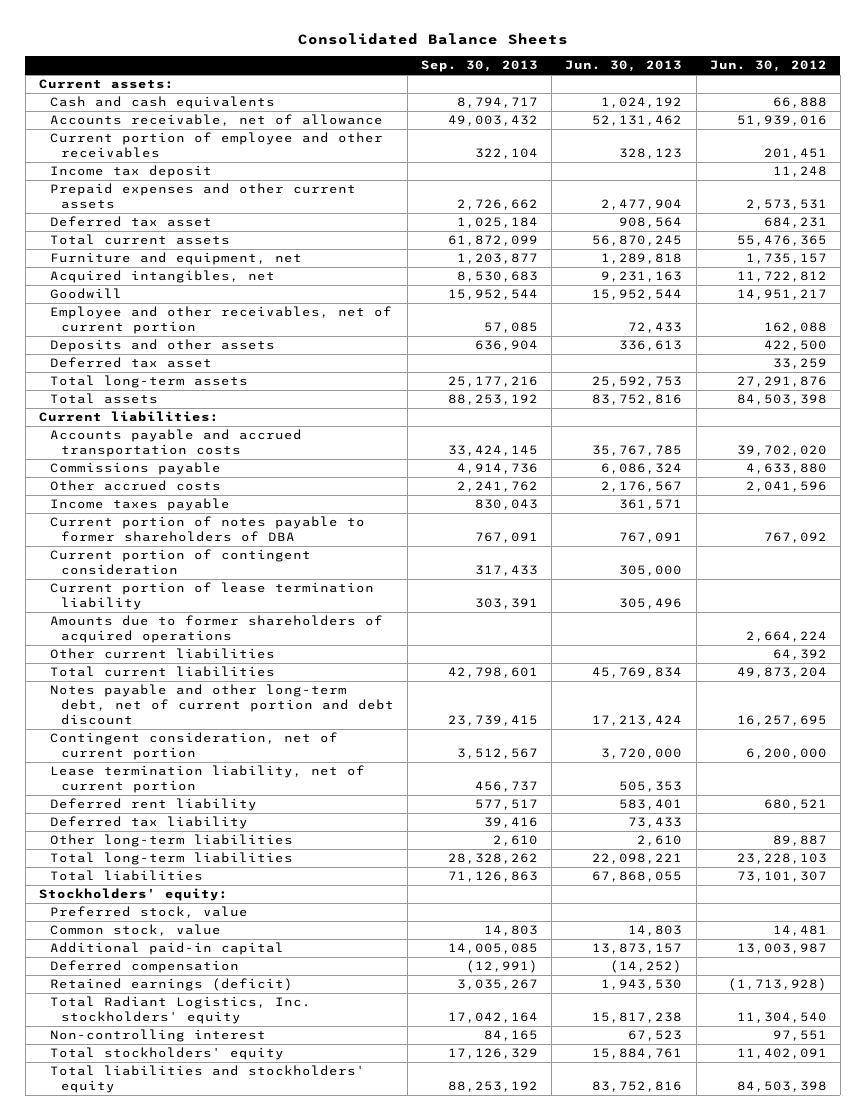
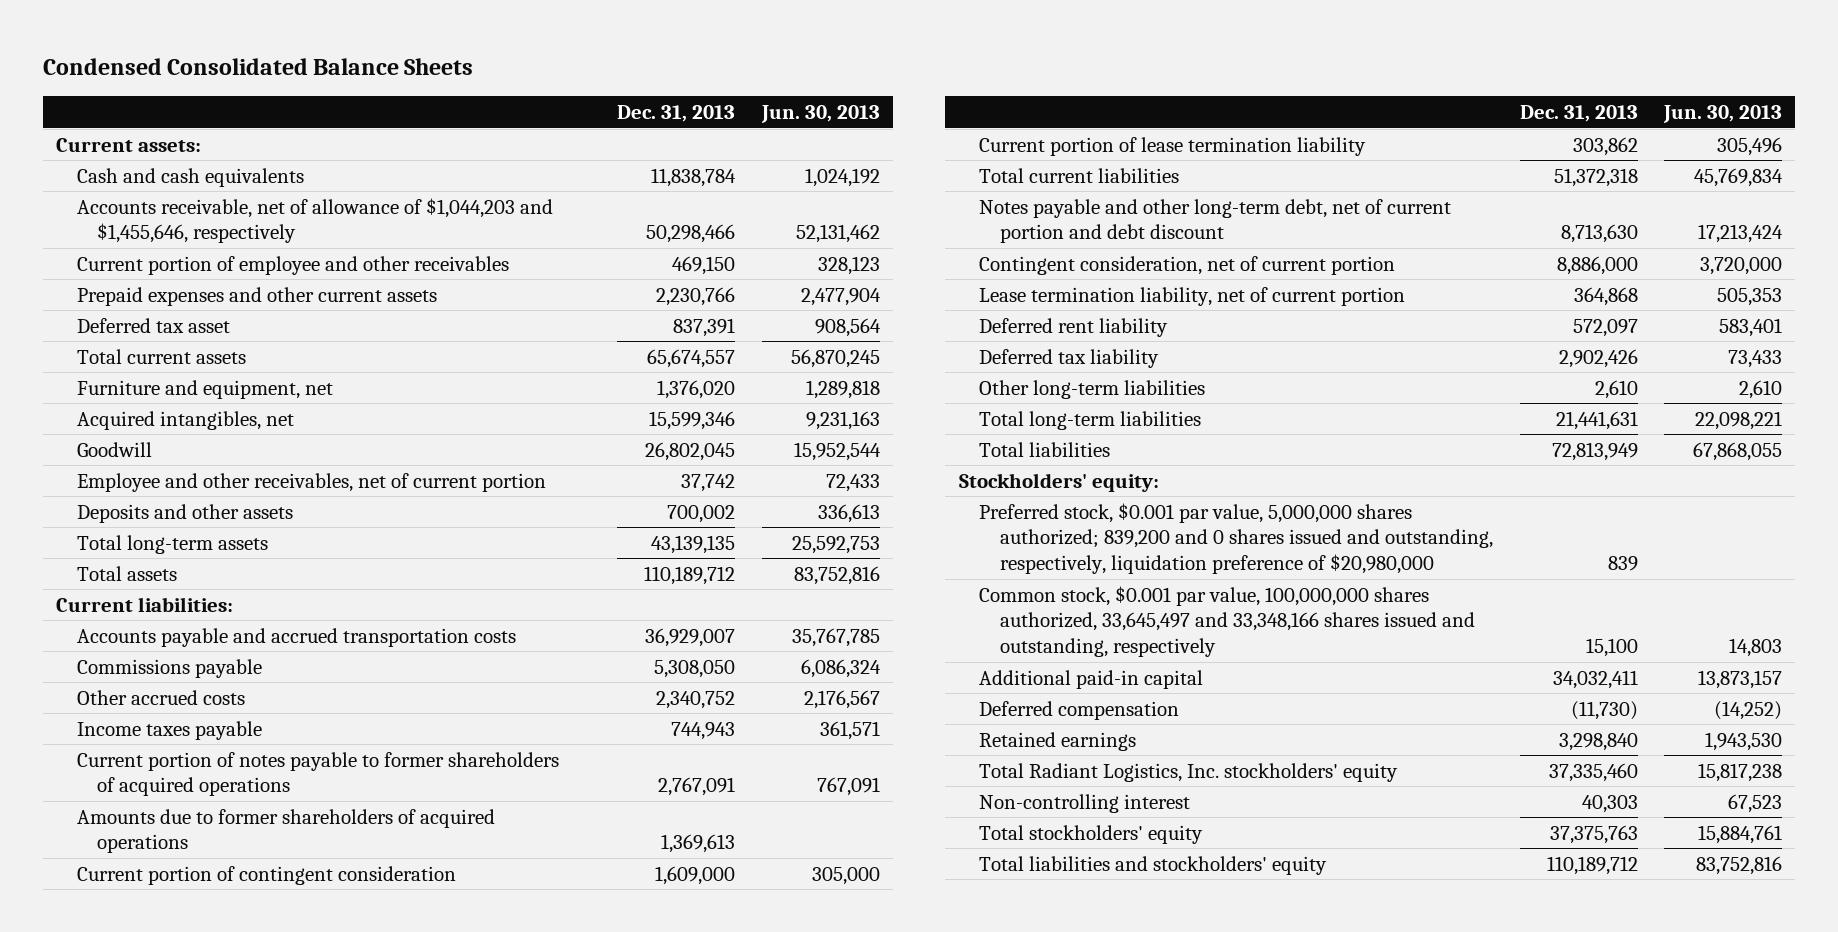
- Consolidated Balance Sheets
+ Condensed Consolidated Balance Sheets
- | Sep. 30, 2013 | Jun. 30, 2013 | Jun. 30, 2012
+ | Dec. 31, 2013 | Jun. 30, 2013
- Accounts receivable, net of allowance | 49,003,432 | 52,131,462 | 51,939,016
+ Accounts receivable, net of allowance of $1,044,203 and $1,455,646, respectively | 50,298,466 | 52,131,462
- Income tax deposit | | | 11,248
- Deferred tax asset | | | 33,259
- Current portion of notes payable to former shareholders of DBA | 767,091 | 767,091 | 767,092
+ Current portion of notes payable to former shareholders of acquired operations | 2,767,091 | 767,091
moved up: Amounts due to former shareholders of acquired operations | 1,369,613 |
- Other current liabilities | | | 64,392
- Preferred stock, value
- Common stock, value | 14,803 | 14,803 | 14,481
+ Preferred stock, $0.001 par value, 5,000,000 shares authorized; 839,200 and 0 shares issued and outstanding, respectively, liquidation preference of $20,980,000 | 839 |
+ Common stock, $0.001 par value, 100,000,000 shares authorized, 33,645,497 and 33,348,166 shares issued and outstanding, respectively | 15,100 | 14,803
- Retained earnings (deficit) | 3,035,267 | 1,943,530 | (1,713,928)
+ Retained earnings | 3,298,840 | 1,943,530

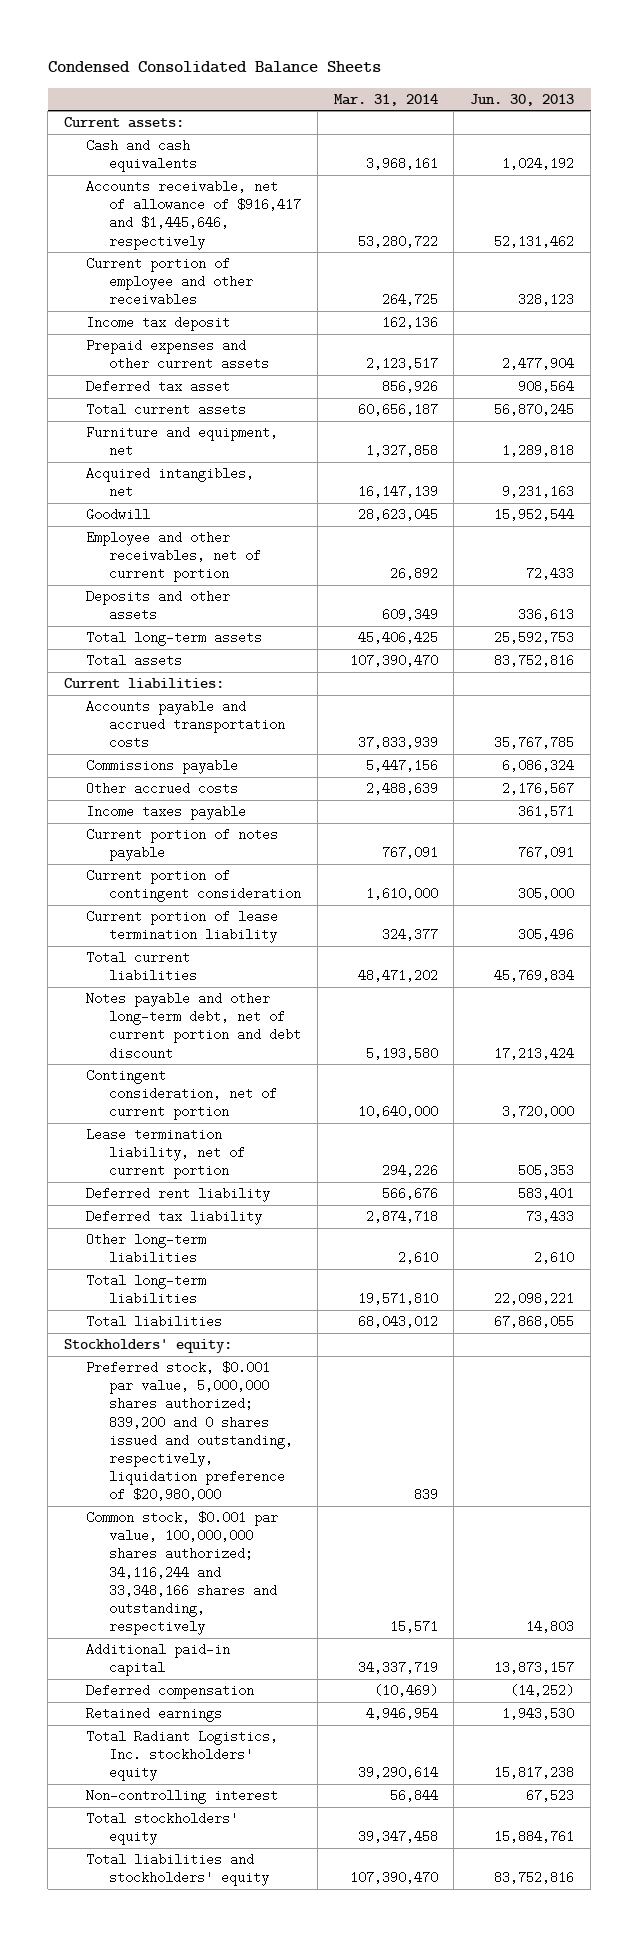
- | Dec. 31, 2013 | Jun. 30, 2013
+ | Mar. 31, 2014 | Jun. 30, 2013
- Accounts receivable, net of allowance of $1,044,203 and $1,455,646, respectively | 50,298,466 | 52,131,462
+ Accounts receivable, net of allowance of $916,417 and $1,445,646, respectively | 53,280,722 | 52,131,462
+ Income tax deposit | 162,136 |
- Current portion of notes payable to former shareholders of acquired operations | 2,767,091 | 767,091
- Amounts due to former shareholders of acquired operations | 1,369,613 |
+ Current portion of notes payable | 767,091 | 767,091
- Common stock, $0.001 par value, 100,000,000 shares authorized, 33,645,497 and 33,348,166 shares issued and outstanding, respectively | 15,100 | 14,803
+ Common stock, $0.001 par value, 100,000,000 shares authorized; 34,116,244 and 33,348,166 shares and outstanding, respectively | 15,571 | 14,803

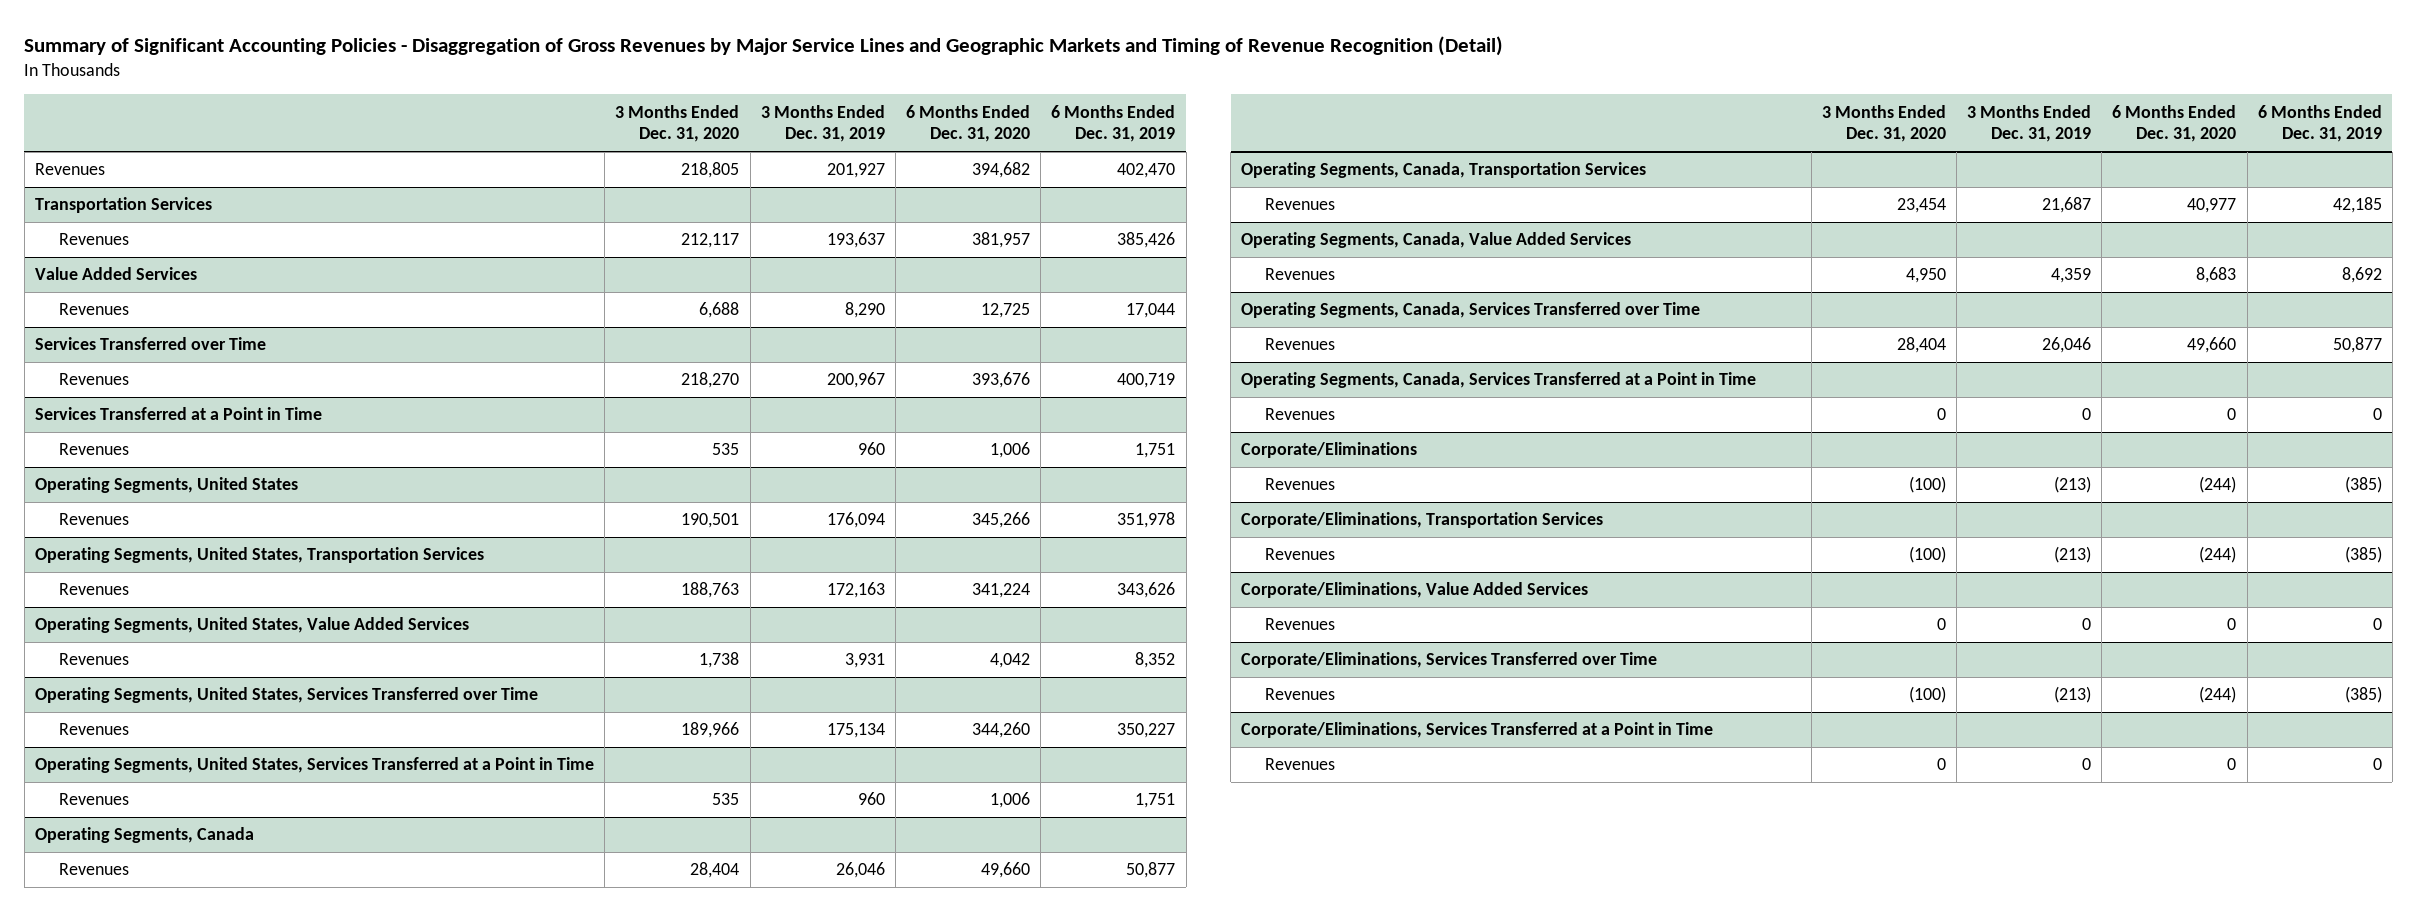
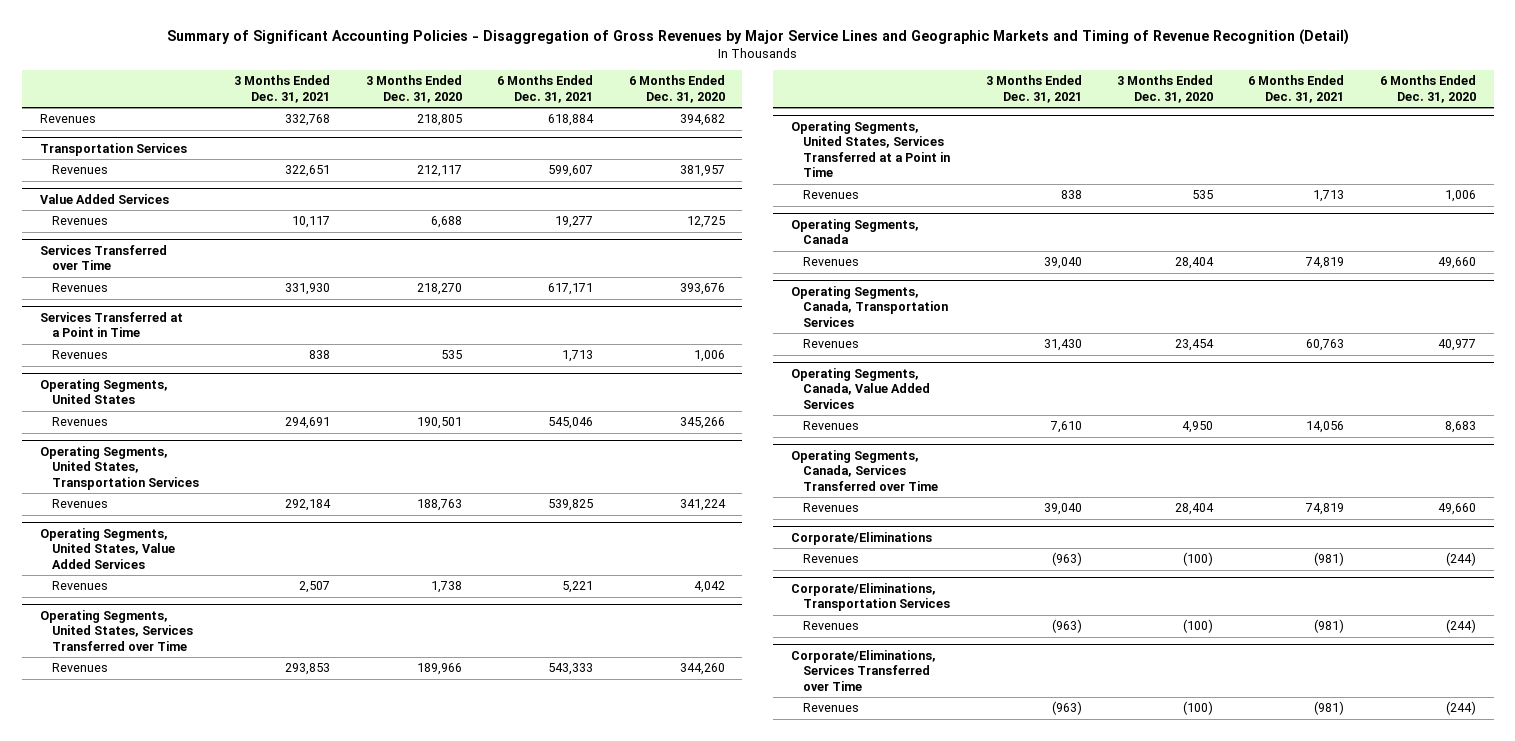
- | 3 Months Ended Dec. 31, 2020 | 3 Months Ended Dec. 31, 2019 | 6 Months Ended Dec. 31, 2020 | 6 Months Ended Dec. 31, 2019
+ | 3 Months Ended Dec. 31, 2021 | 3 Months Ended Dec. 31, 2020 | 6 Months Ended Dec. 31, 2021 | 6 Months Ended Dec. 31, 2020
- Operating Segments, Canada, Services Transferred at a Point in Time
- Revenues | 0 | 0 | 0 | 0
- Corporate/Eliminations, Value Added Services
- Revenues | 0 | 0 | 0 | 0
- Corporate/Eliminations, Services Transferred at a Point in Time
- Revenues | 0 | 0 | 0 | 0

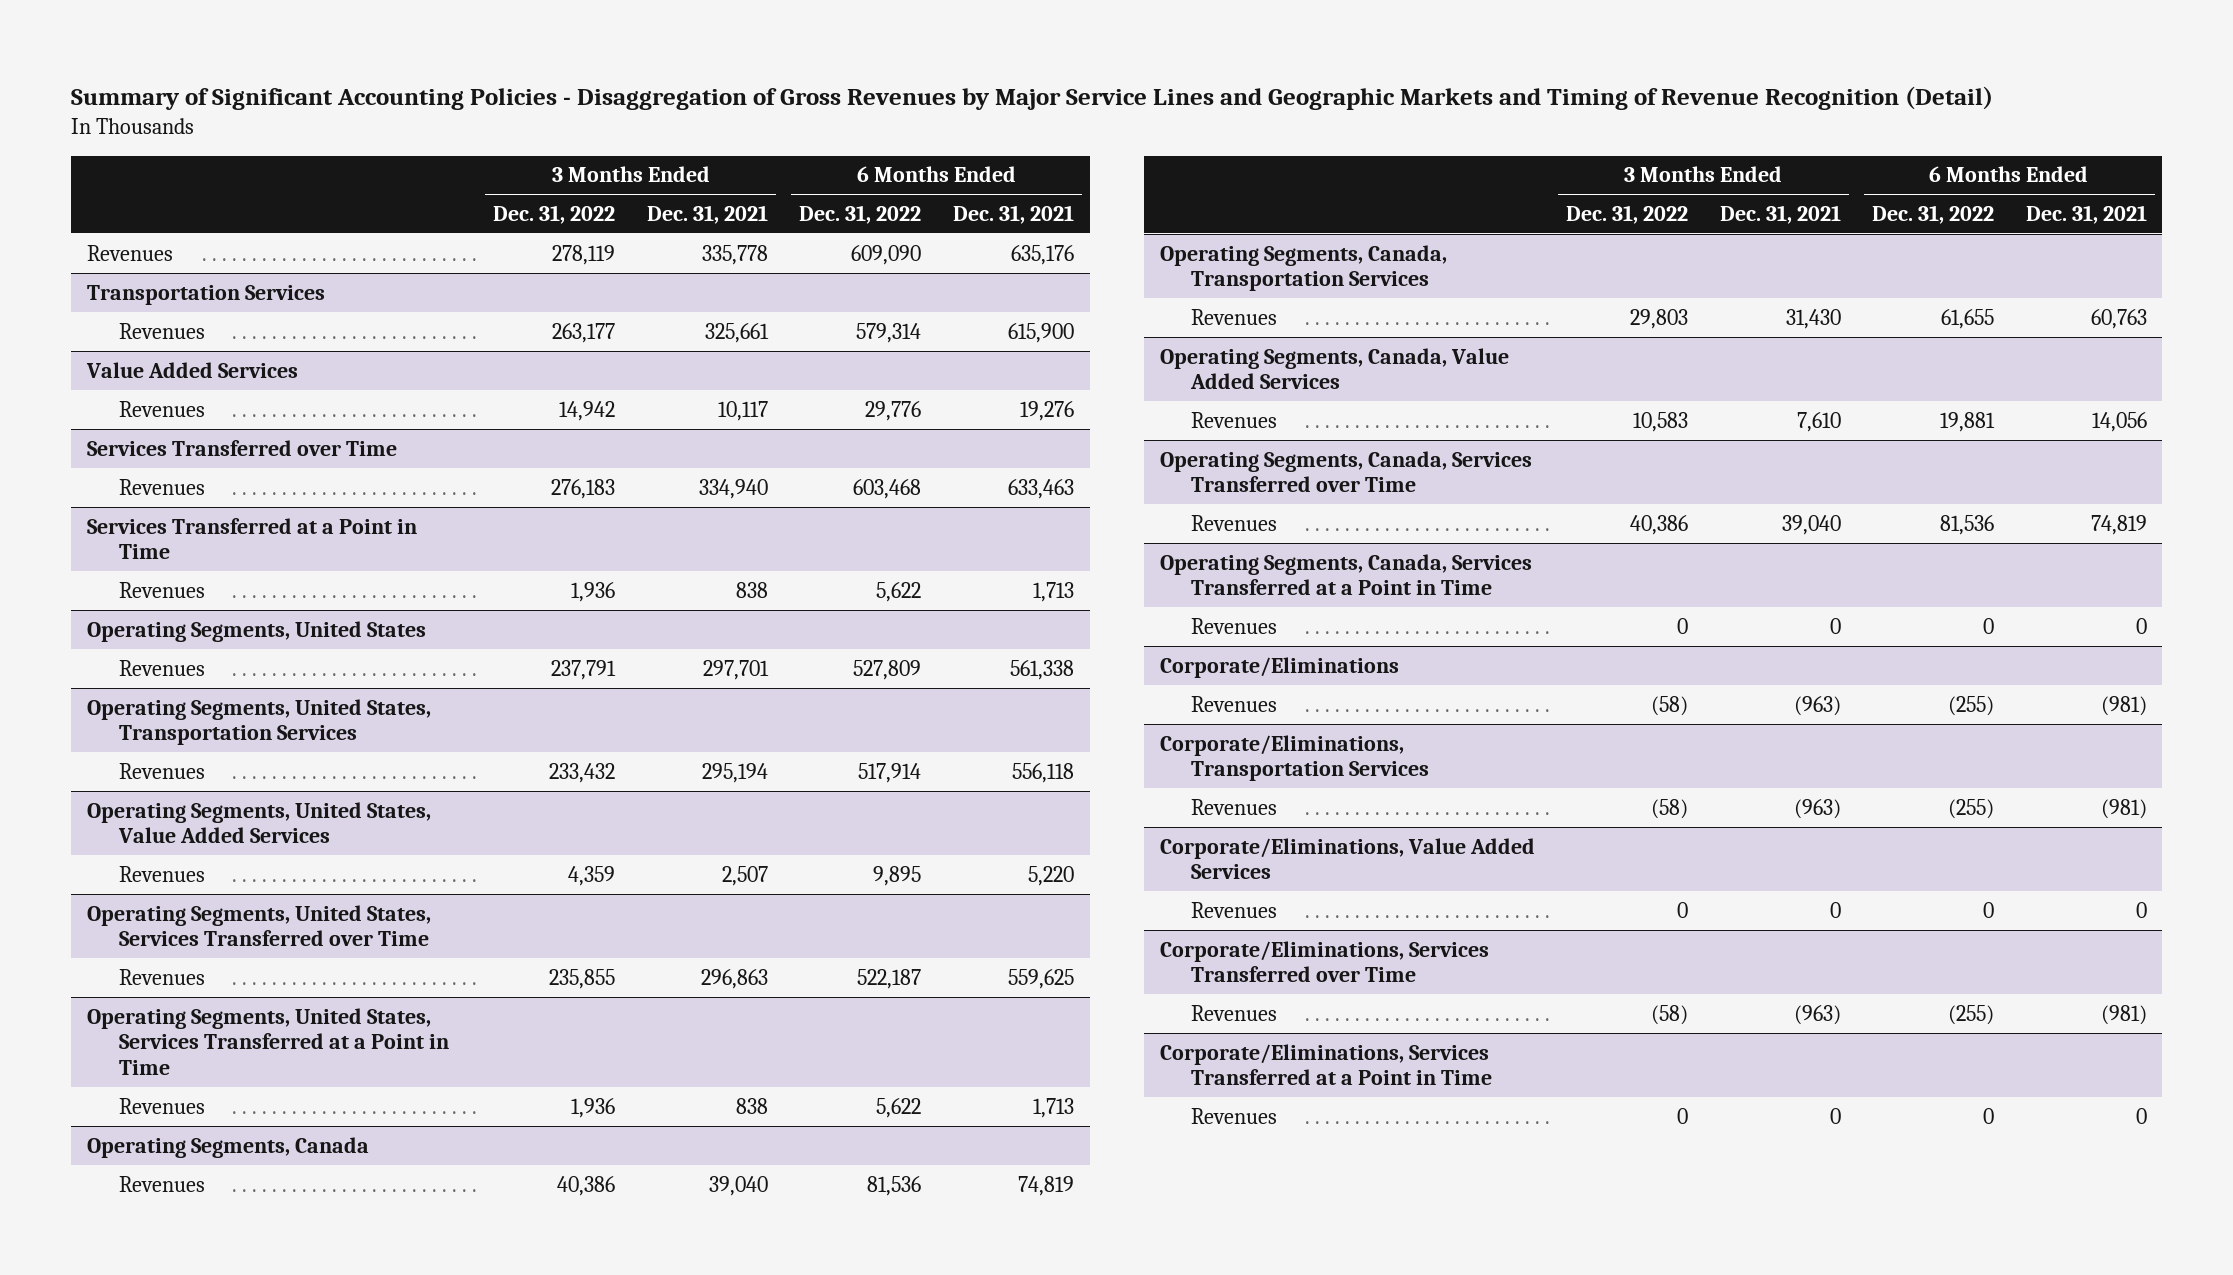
- | 3 Months Ended Dec. 31, 2021 | 3 Months Ended Dec. 31, 2020 | 6 Months Ended Dec. 31, 2021 | 6 Months Ended Dec. 31, 2020
+ | 3 Months Ended Dec. 31, 2022 | 3 Months Ended Dec. 31, 2021 | 6 Months Ended Dec. 31, 2022 | 6 Months Ended Dec. 31, 2021
- Revenues | 332,768 | 218,805 | 618,884 | 394,682
+ Revenues | 278,119 | 335,778 | 609,090 | 635,176
@ Transportation Services
- Revenues | 322,651 | 212,117 | 599,607 | 381,957
+ Revenues | 263,177 | 325,661 | 579,314 | 615,900
@ Value Added Services
- Revenues | 10,117 | 6,688 | 19,277 | 12,725
+ Revenues | 14,942 | 10,117 | 29,776 | 19,276
@ Services Transferred over Time
- Revenues | 331,930 | 218,270 | 617,171 | 393,676
+ Revenues | 276,183 | 334,940 | 603,468 | 633,463
@ Operating Segments, United States
- Revenues | 294,691 | 190,501 | 545,046 | 345,266
+ Revenues | 237,791 | 297,701 | 527,809 | 561,338
@ Operating Segments, United States, Transportation Services
- Revenues | 292,184 | 188,763 | 539,825 | 341,224
+ Revenues | 233,432 | 295,194 | 517,914 | 556,118
@ Operating Segments, United States, Value Added Services
- Revenues | 2,507 | 1,738 | 5,221 | 4,042
+ Revenues | 4,359 | 2,507 | 9,895 | 5,220
@ Operating Segments, United States, Services Transferred over Time
- Revenues | 293,853 | 189,966 | 543,333 | 344,260
+ Revenues | 235,855 | 296,863 | 522,187 | 559,625
+ Operating Segments, Canada, Services Transferred at a Point in Time
+ Revenues | 0 | 0 | 0 | 0
+ Corporate/Eliminations, Value Added Services
+ Revenues | 0 | 0 | 0 | 0
+ Corporate/Eliminations, Services Transferred at a Point in Time
+ Revenues | 0 | 0 | 0 | 0

